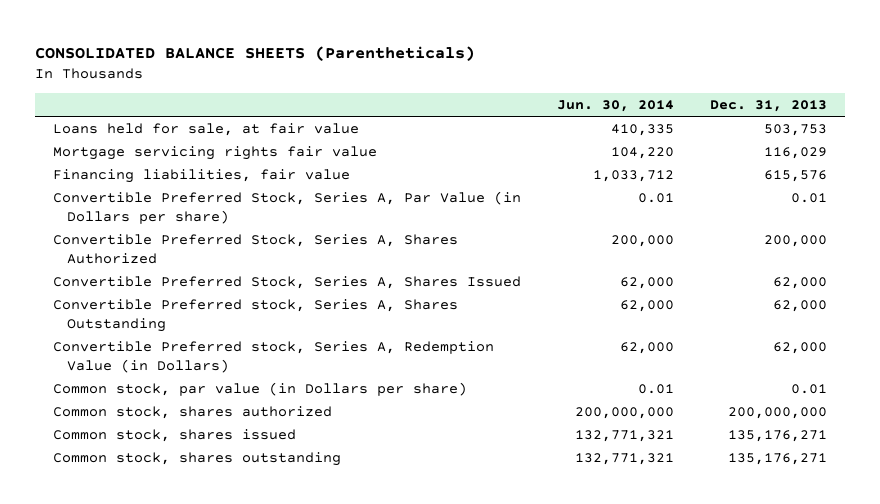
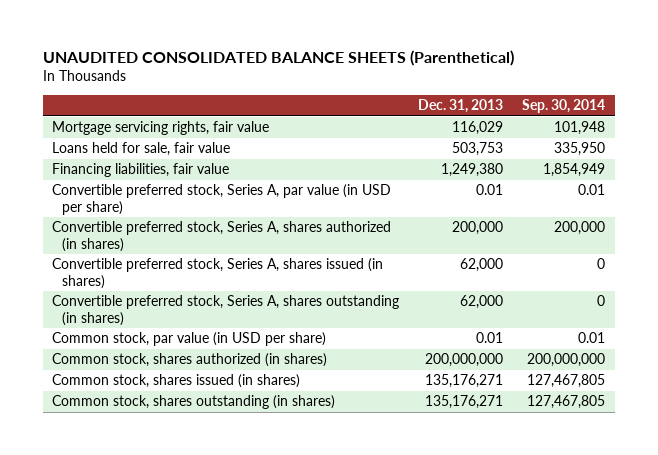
- CONSOLIDATED BALANCE SHEETS (Parentheticals)
+ UNAUDITED CONSOLIDATED BALANCE SHEETS (Parenthetical)
- | Jun. 30, 2014 | Dec. 31, 2013
+ | Dec. 31, 2013 | Sep. 30, 2014
- Loans held for sale, at fair value | 410,335 | 503,753
- Mortgage servicing rights fair value | 104,220 | 116,029
- Financing liabilities, fair value | 1,033,712 | 615,576
- Convertible Preferred Stock, Series A, Par Value (in Dollars per share) | 0.01 | 0.01
- Convertible Preferred Stock, Series A, Shares Authorized | 200,000 | 200,000
- Convertible Preferred Stock, Series A, Shares Issued | 62,000 | 62,000
- Convertible Preferred stock, Series A, Shares Outstanding | 62,000 | 62,000
- Convertible Preferred stock, Series A, Redemption Value (in Dollars) | 62,000 | 62,000
- Common stock, par value (in Dollars per share) | 0.01 | 0.01
- Common stock, shares authorized | 200,000,000 | 200,000,000
- Common stock, shares issued | 132,771,321 | 135,176,271
- Common stock, shares outstanding | 132,771,321 | 135,176,271
+ Mortgage servicing rights, fair value | 116,029 | 101,948
+ Loans held for sale, fair value | 503,753 | 335,950
+ Financing liabilities, fair value | 1,249,380 | 1,854,949
+ Convertible preferred stock, Series A, par value (in USD per share) | 0.01 | 0.01
+ Convertible preferred stock, Series A, shares authorized (in shares) | 200,000 | 200,000
+ Convertible preferred stock, Series A, shares issued (in shares) | 62,000 | 0
+ Convertible preferred stock, Series A, shares outstanding (in shares) | 62,000 | 0
+ Common stock, par value (in USD per share) | 0.01 | 0.01
+ Common stock, shares authorized (in shares) | 200,000,000 | 200,000,000
+ Common stock, shares issued (in shares) | 135,176,271 | 127,467,805
+ Common stock, shares outstanding (in shares) | 135,176,271 | 127,467,805

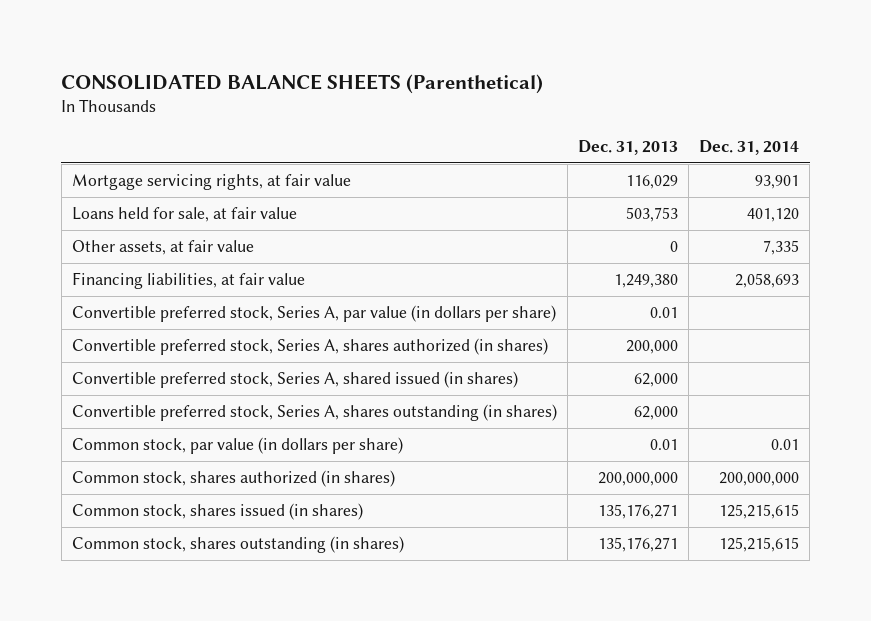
- UNAUDITED CONSOLIDATED BALANCE SHEETS (Parenthetical)
+ CONSOLIDATED BALANCE SHEETS (Parenthetical)
- | Dec. 31, 2013 | Sep. 30, 2014
+ | Dec. 31, 2013 | Dec. 31, 2014
- Mortgage servicing rights, fair value | 116,029 | 101,948
- Loans held for sale, fair value | 503,753 | 335,950
- Financing liabilities, fair value | 1,249,380 | 1,854,949
- Convertible preferred stock, Series A, par value (in USD per share) | 0.01 | 0.01
+ Mortgage servicing rights, at fair value | 116,029 | 93,901
+ Loans held for sale, at fair value | 503,753 | 401,120
+ Other assets, at fair value | 0 | 7,335
+ Financing liabilities, at fair value | 1,249,380 | 2,058,693
+ Convertible preferred stock, Series A, par value (in dollars per share) | 0.01 |
- Convertible preferred stock, Series A, shares issued (in shares) | 62,000 | 0
+ Convertible preferred stock, Series A, shared issued (in shares) | 62,000 |
- Common stock, par value (in USD per share) | 0.01 | 0.01
+ Common stock, par value (in dollars per share) | 0.01 | 0.01

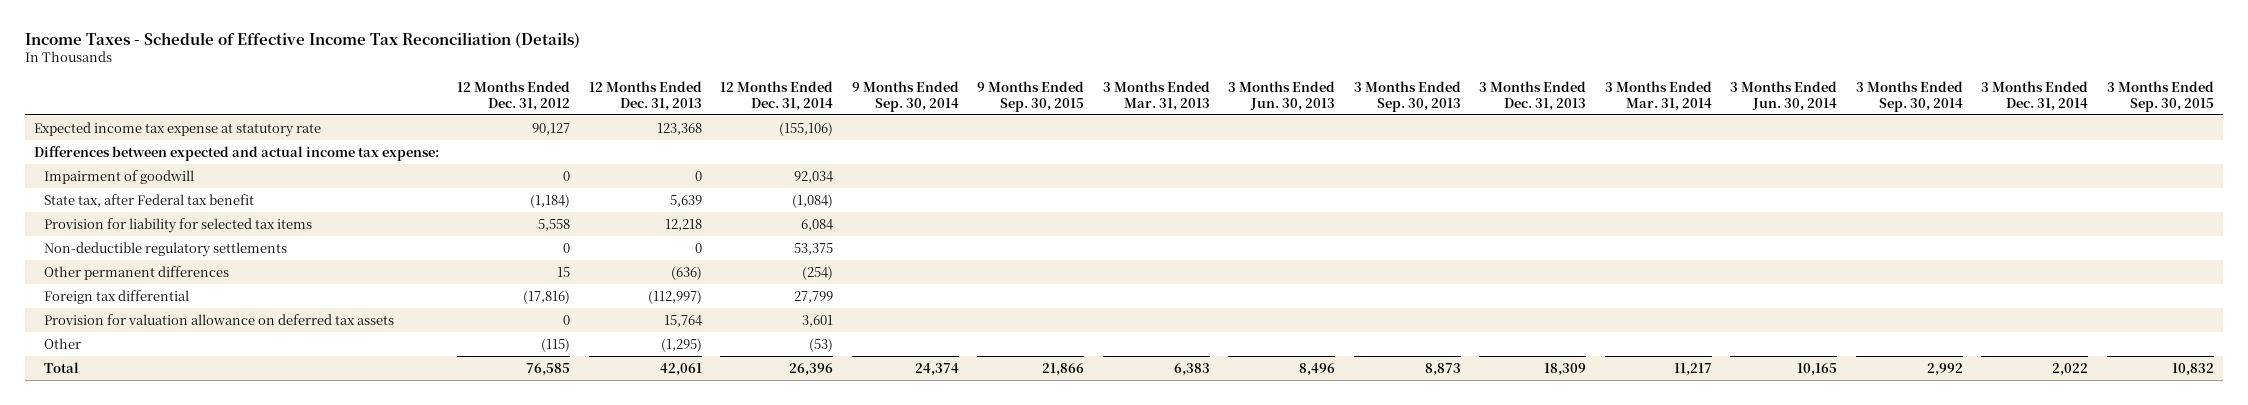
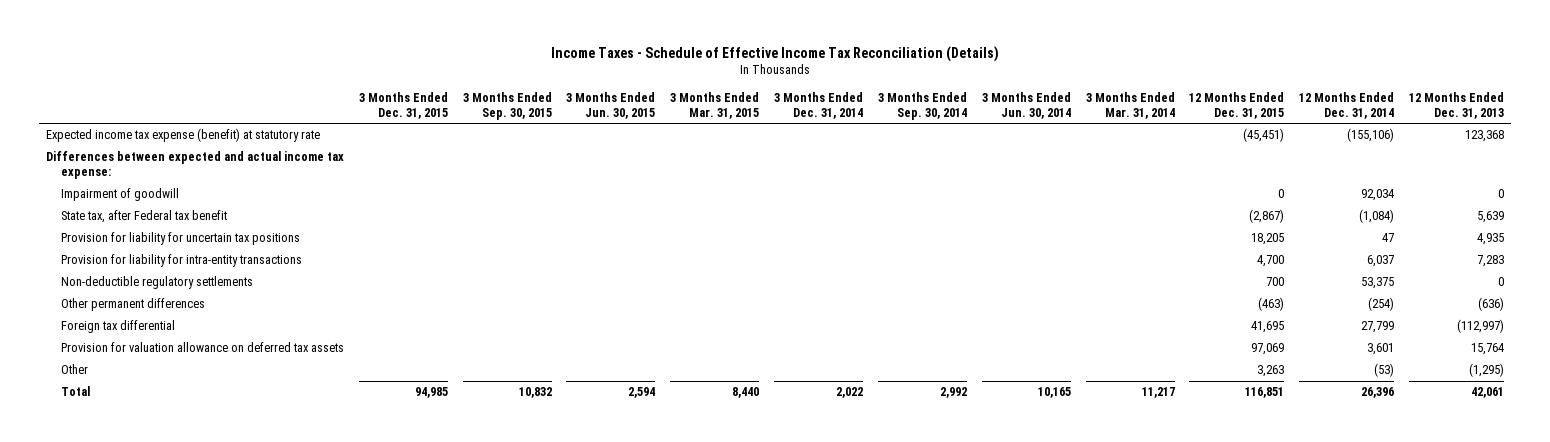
- | 12 Months Ended Dec. 31, 2012 | 12 Months Ended Dec. 31, 2013 | 12 Months Ended Dec. 31, 2014 | 9 Months Ended Sep. 30, 2014 | 9 Months Ended Sep. 30, 2015 | 3 Months Ended Mar. 31, 2013 | 3 Months Ended Jun. 30, 2013 | 3 Months Ended Sep. 30, 2013 | 3 Months Ended Dec. 31, 2013 | 3 Months Ended Mar. 31, 2014 | 3 Months Ended Jun. 30, 2014 | 3 Months Ended Sep. 30, 2014 | 3 Months Ended Dec. 31, 2014 | 3 Months Ended Sep. 30, 2015
+ | 3 Months Ended Dec. 31, 2015 | 3 Months Ended Sep. 30, 2015 | 3 Months Ended Jun. 30, 2015 | 3 Months Ended Mar. 31, 2015 | 3 Months Ended Dec. 31, 2014 | 3 Months Ended Sep. 30, 2014 | 3 Months Ended Jun. 30, 2014 | 3 Months Ended Mar. 31, 2014 | 12 Months Ended Dec. 31, 2015 | 12 Months Ended Dec. 31, 2014 | 12 Months Ended Dec. 31, 2013
- Expected income tax expense at statutory rate | 90,127 | 123,368 | (155,106) | | | | | | | | | | |
+ Expected income tax expense (benefit) at statutory rate | | | | | | | | | (45,451) | (155,106) | 123,368
- Provision for liability for selected tax items | 5,558 | 12,218 | 6,084 | | | | | | | | | | |
+ Provision for liability for uncertain tax positions | | | | | | | | | 18,205 | 47 | 4,935
+ Provision for liability for intra-entity transactions | | | | | | | | | 4,700 | 6,037 | 7,283

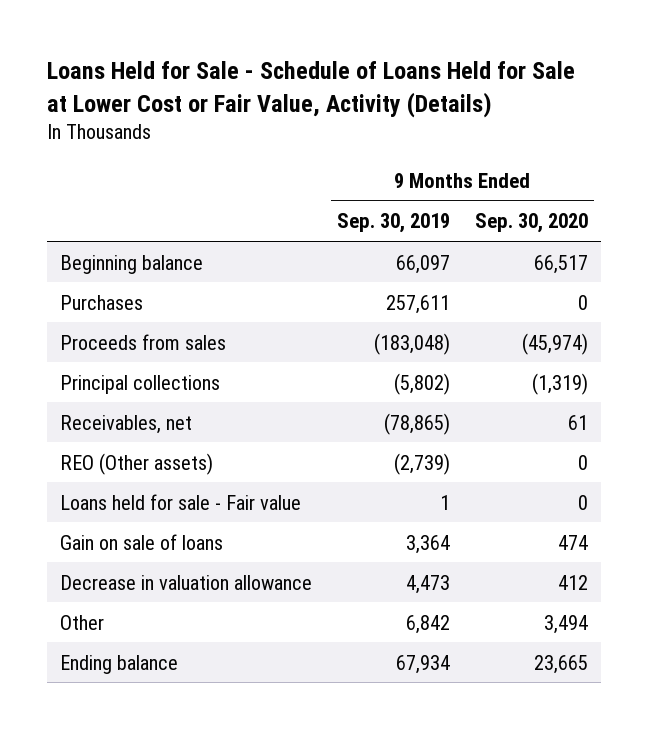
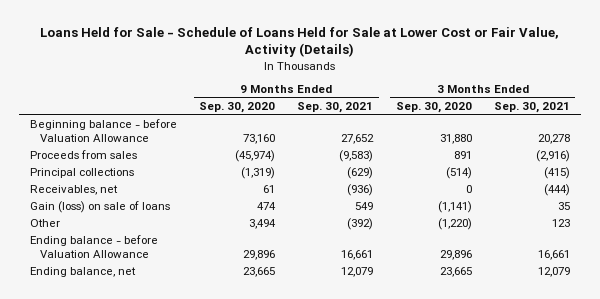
- | 9 Months Ended Sep. 30, 2019 | 9 Months Ended Sep. 30, 2020
+ | 9 Months Ended Sep. 30, 2020 | 9 Months Ended Sep. 30, 2021 | 3 Months Ended Sep. 30, 2020 | 3 Months Ended Sep. 30, 2021
- Beginning balance | 66,097 | 66,517
- Purchases | 257,611 | 0
+ Beginning balance - before Valuation Allowance | 73,160 | 27,652 | 31,880 | 20,278
- REO (Other assets) | (2,739) | 0
- Loans held for sale - Fair value | 1 | 0
- Gain on sale of loans | 3,364 | 474
- Decrease in valuation allowance | 4,473 | 412
+ Gain (loss) on sale of loans | 474 | 549 | (1,141) | 35
- Ending balance | 67,934 | 23,665
+ Ending balance - before Valuation Allowance | 29,896 | 16,661 | 29,896 | 16,661
+ Ending balance, net | 23,665 | 12,079 | 23,665 | 12,079

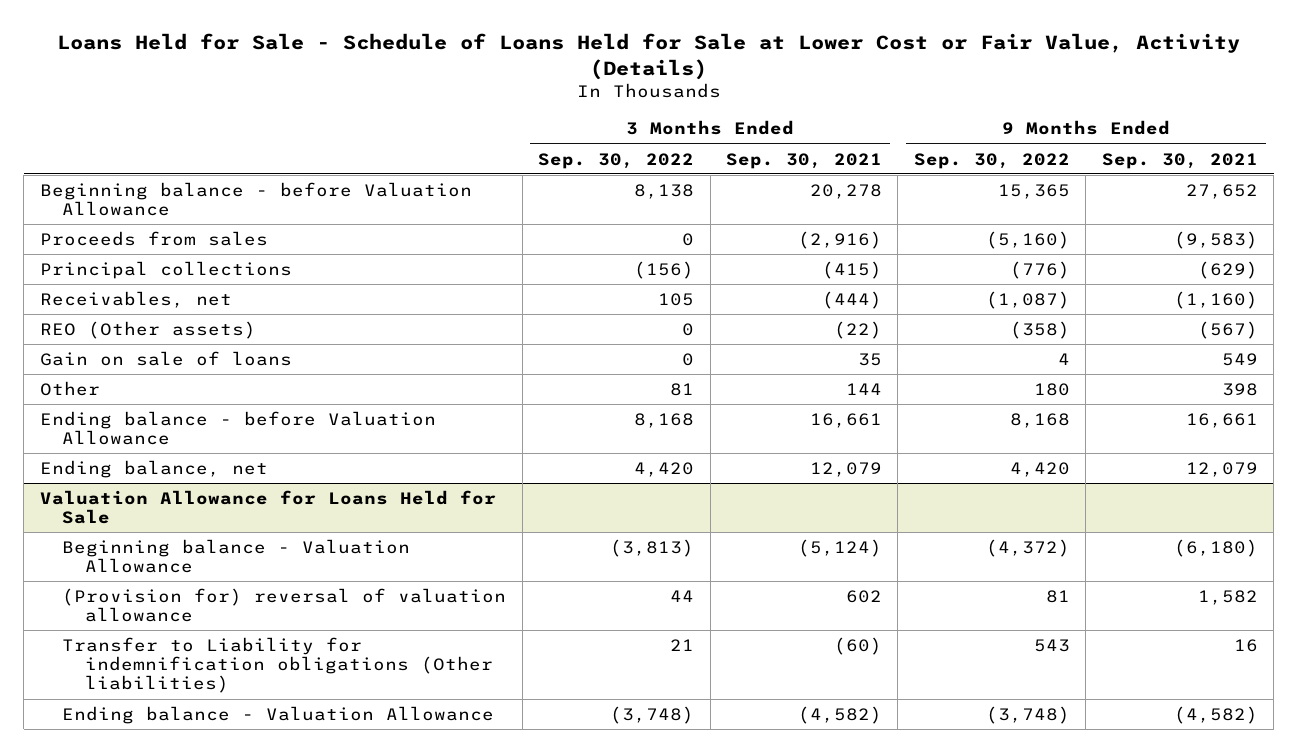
- | 9 Months Ended Sep. 30, 2020 | 9 Months Ended Sep. 30, 2021 | 3 Months Ended Sep. 30, 2020 | 3 Months Ended Sep. 30, 2021
+ | 3 Months Ended Sep. 30, 2022 | 3 Months Ended Sep. 30, 2021 | 9 Months Ended Sep. 30, 2022 | 9 Months Ended Sep. 30, 2021
- Receivables, net | 61 | (936) | 0 | (444)
- Gain (loss) on sale of loans | 474 | 549 | (1,141) | 35
- Other | 3,494 | (392) | (1,220) | 123
+ Receivables, net | 105 | (444) | (1,087) | (1,160)
+ REO (Other assets) | 0 | (22) | (358) | (567)
+ Gain on sale of loans | 0 | 35 | 4 | 549
+ Other | 81 | 144 | 180 | 398
+ Valuation Allowance for Loans Held for Sale
+ Beginning balance - Valuation Allowance | (3,813) | (5,124) | (4,372) | (6,180)
+ (Provision for) reversal of valuation allowance | 44 | 602 | 81 | 1,582
+ Transfer to Liability for indemnification obligations (Other liabilities) | 21 | (60) | 543 | 16
+ Ending balance - Valuation Allowance | (3,748) | (4,582) | (3,748) | (4,582)

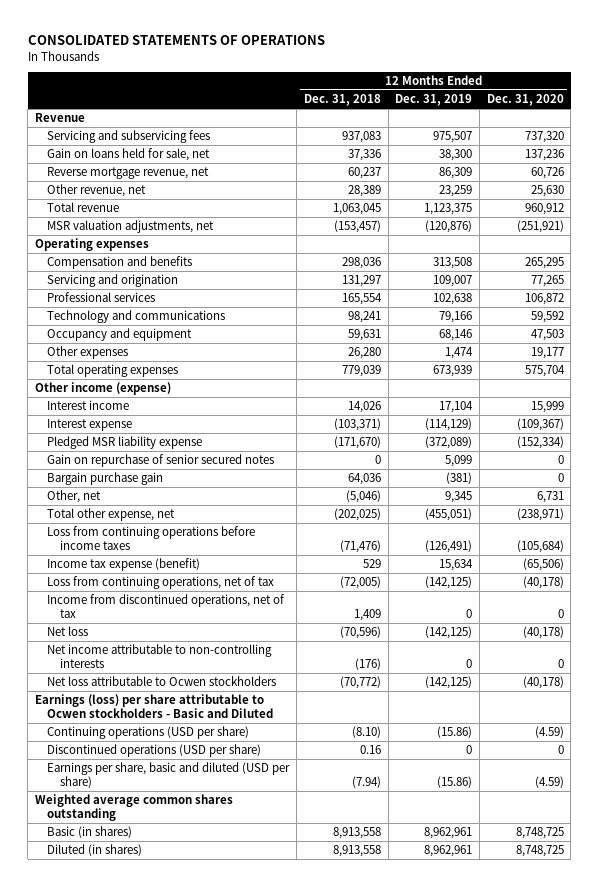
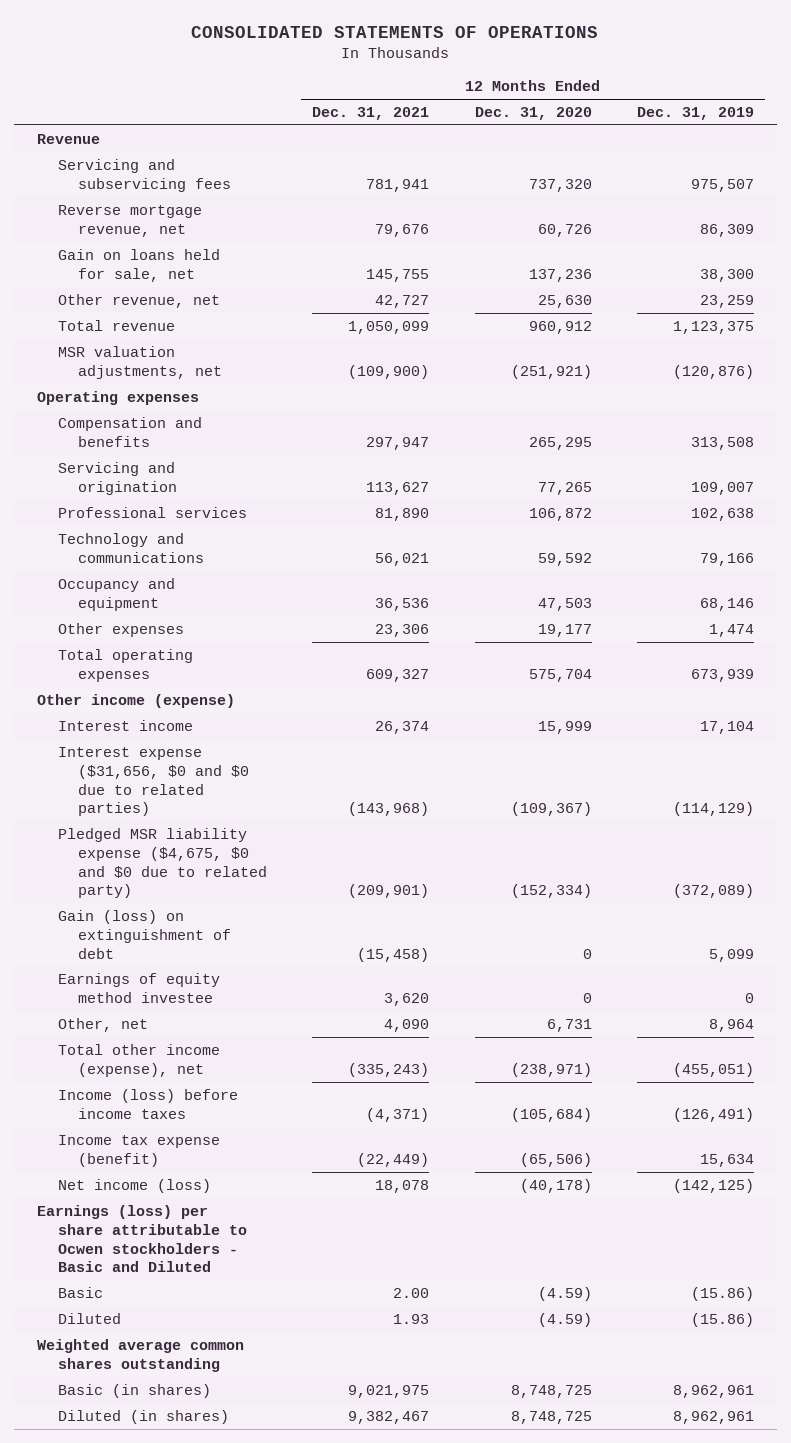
- | 12 Months Ended Dec. 31, 2018 | 12 Months Ended Dec. 31, 2019 | 12 Months Ended Dec. 31, 2020
+ | 12 Months Ended Dec. 31, 2021 | 12 Months Ended Dec. 31, 2020 | 12 Months Ended Dec. 31, 2019
moved down: Gain on loans held for sale, net | 145,755 | 137,236 | 38,300
- Interest expense | (103,371) | (114,129) | (109,367)
- Pledged MSR liability expense | (171,670) | (372,089) | (152,334)
- Gain on repurchase of senior secured notes | 0 | 5,099 | 0
- Bargain purchase gain | 64,036 | (381) | 0
- Other, net | (5,046) | 9,345 | 6,731
- Total other expense, net | (202,025) | (455,051) | (238,971)
- Loss from continuing operations before income taxes | (71,476) | (126,491) | (105,684)
+ Interest expense ($31,656, $0 and $0 due to related parties) | (143,968) | (109,367) | (114,129)
+ Pledged MSR liability expense ($4,675, $0 and $0 due to related party) | (209,901) | (152,334) | (372,089)
+ Gain (loss) on extinguishment of debt | (15,458) | 0 | 5,099
+ Earnings of equity method investee | 3,620 | 0 | 0
+ Other, net | 4,090 | 6,731 | 8,964
+ Total other income (expense), net | (335,243) | (238,971) | (455,051)
+ Income (loss) before income taxes | (4,371) | (105,684) | (126,491)
- Loss from continuing operations, net of tax | (72,005) | (142,125) | (40,178)
- Income from discontinued operations, net of tax | 1,409 | 0 | 0
- Net loss | (70,596) | (142,125) | (40,178)
- Net income attributable to non-controlling interests | (176) | 0 | 0
- Net loss attributable to Ocwen stockholders | (70,772) | (142,125) | (40,178)
+ Net income (loss) | 18,078 | (40,178) | (142,125)
- Continuing operations (USD per share) | (8.10) | (15.86) | (4.59)
- Discontinued operations (USD per share) | 0.16 | 0 | 0
- Earnings per share, basic and diluted (USD per share) | (7.94) | (15.86) | (4.59)
+ Basic | 2.00 | (4.59) | (15.86)
+ Diluted | 1.93 | (4.59) | (15.86)

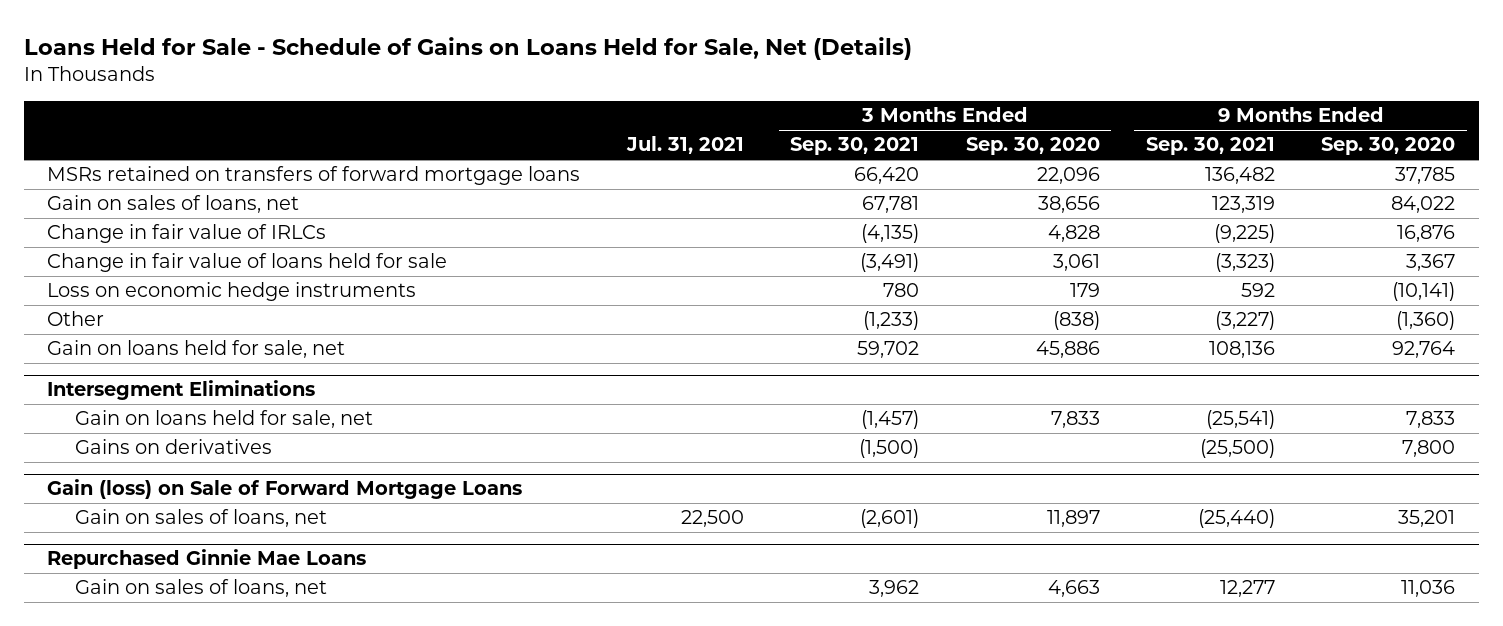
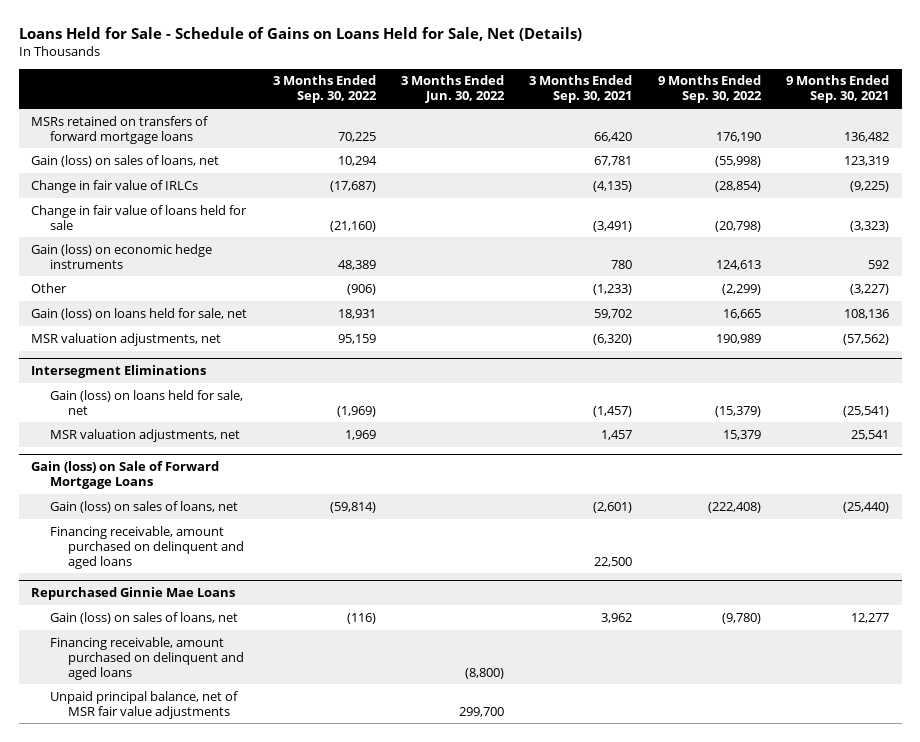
- | Jul. 31, 2021 | 3 Months Ended Sep. 30, 2021 | 3 Months Ended Sep. 30, 2020 | 9 Months Ended Sep. 30, 2021 | 9 Months Ended Sep. 30, 2020
+ | 3 Months Ended Sep. 30, 2022 | 3 Months Ended Jun. 30, 2022 | 3 Months Ended Sep. 30, 2021 | 9 Months Ended Sep. 30, 2022 | 9 Months Ended Sep. 30, 2021
- Gain on sales of loans, net | | 67,781 | 38,656 | 123,319 | 84,022
+ Gain (loss) on sales of loans, net | 10,294 | | 67,781 | (55,998) | 123,319
- Loss on economic hedge instruments | | 780 | 179 | 592 | (10,141)
+ Gain (loss) on economic hedge instruments | 48,389 | | 780 | 124,613 | 592
- Gain on loans held for sale, net | | 59,702 | 45,886 | 108,136 | 92,764
+ Gain (loss) on loans held for sale, net | 18,931 | | 59,702 | 16,665 | 108,136
+ MSR valuation adjustments, net | 95,159 | | (6,320) | 190,989 | (57,562)
@ Intersegment Eliminations
- Gain on loans held for sale, net | | (1,457) | 7,833 | (25,541) | 7,833
- Gains on derivatives | | (1,500) | | (25,500) | 7,800
+ Gain (loss) on loans held for sale, net | (1,969) | | (1,457) | (15,379) | (25,541)
+ MSR valuation adjustments, net | 1,969 | | 1,457 | 15,379 | 25,541
@ Gain (loss) on Sale of Forward Mortgage Loans
- Gain on sales of loans, net | 22,500 | (2,601) | 11,897 | (25,440) | 35,201
+ Gain (loss) on sales of loans, net | (59,814) | | (2,601) | (222,408) | (25,440)
+ Financing receivable, amount purchased on delinquent and aged loans | | | 22,500 | |
@ Repurchased Ginnie Mae Loans
- Gain on sales of loans, net | | 3,962 | 4,663 | 12,277 | 11,036
+ Gain (loss) on sales of loans, net | (116) | | 3,962 | (9,780) | 12,277
+ Financing receivable, amount purchased on delinquent and aged loans | | (8,800) | | |
+ Unpaid principal balance, net of MSR fair value adjustments | | 299,700 | | |

